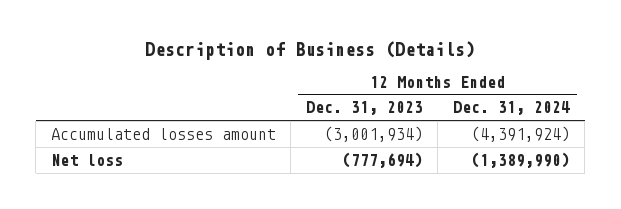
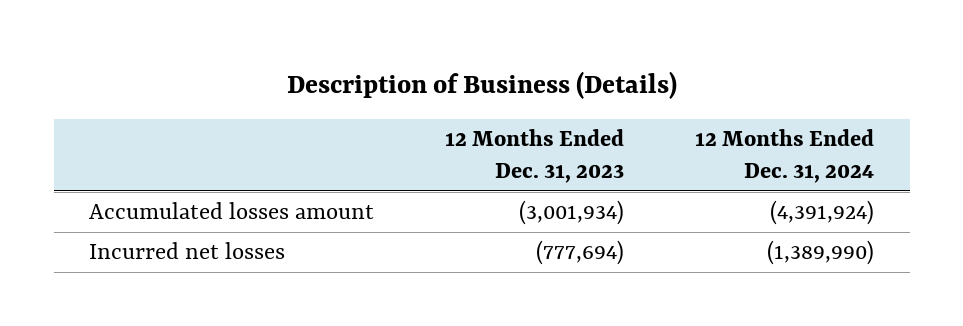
- Net loss | (777,694) | (1,389,990)
+ Incurred net losses | (777,694) | (1,389,990)

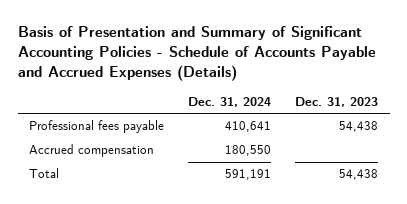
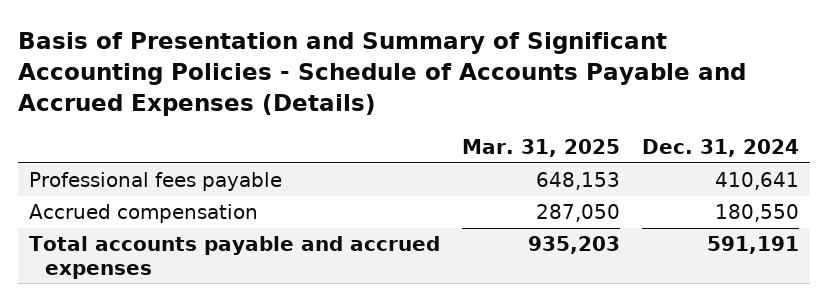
- | Dec. 31, 2024 | Dec. 31, 2023
+ | Mar. 31, 2025 | Dec. 31, 2024
- Total | 591,191 | 54,438
+ Total accounts payable and accrued expenses | 935,203 | 591,191

